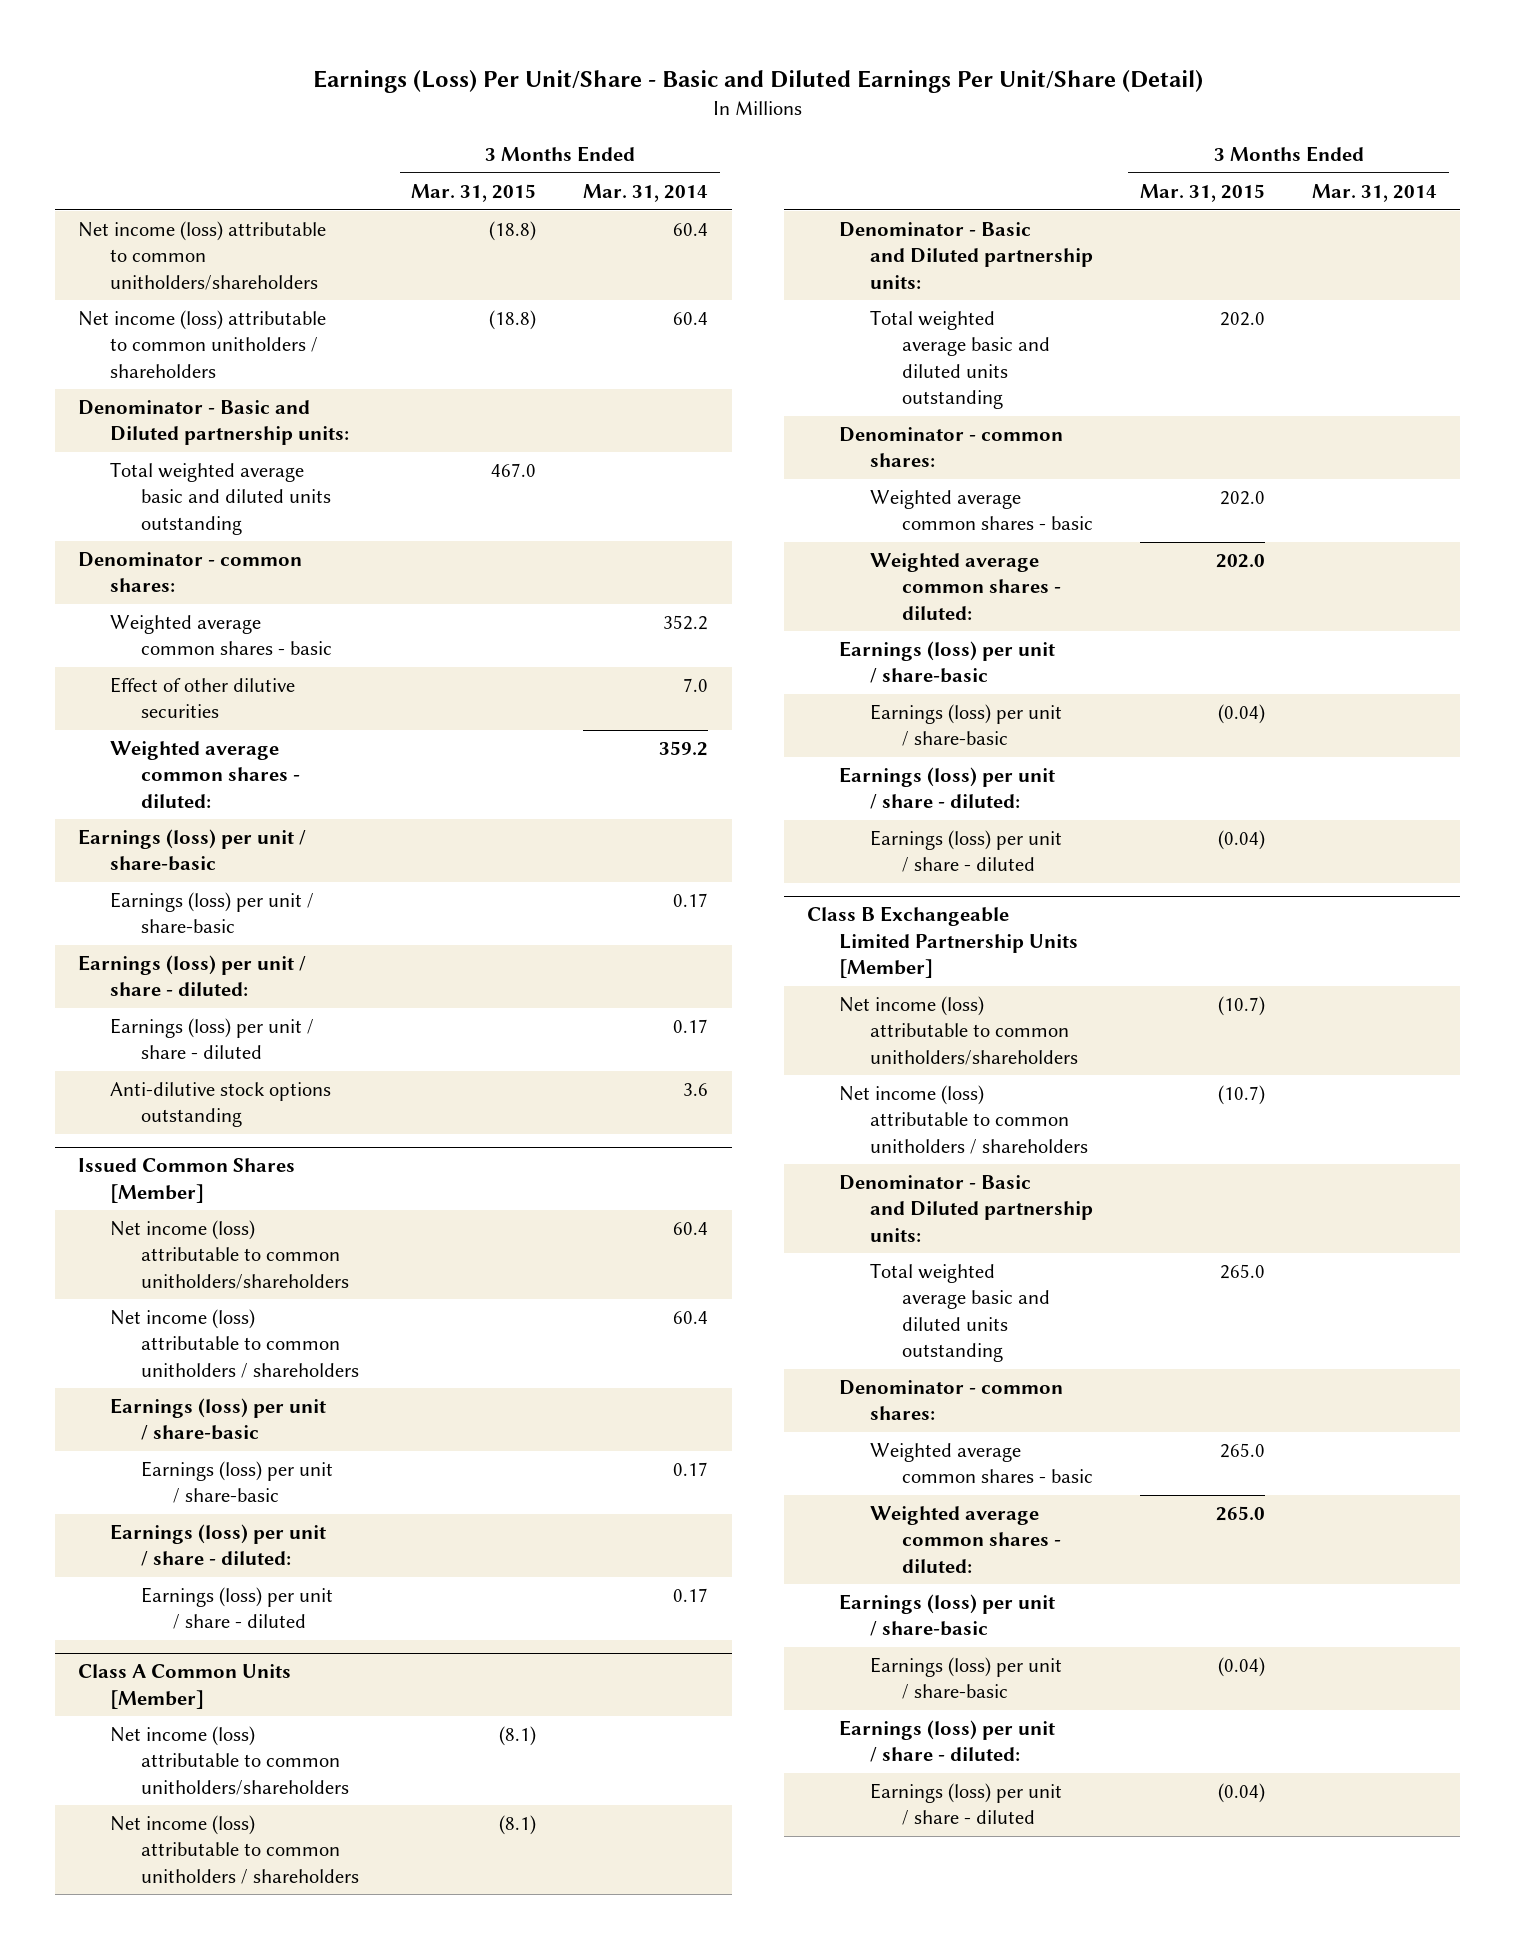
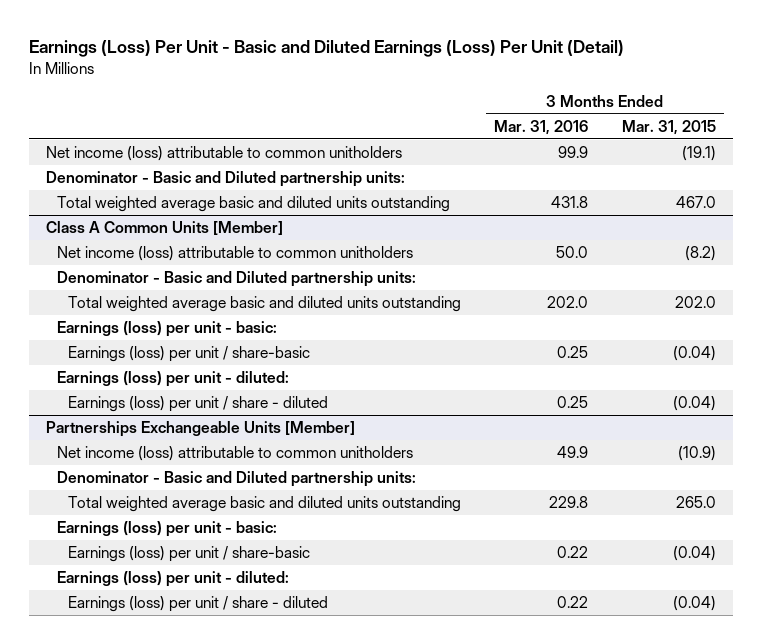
- Earnings (Loss) Per Unit/Share - Basic and Diluted Earnings Per Unit/Share (Detail)
+ Earnings (Loss) Per Unit - Basic and Diluted Earnings (Loss) Per Unit (Detail)
- | 3 Months Ended Mar. 31, 2015 | 3 Months Ended Mar. 31, 2014
+ | 3 Months Ended Mar. 31, 2016 | 3 Months Ended Mar. 31, 2015
- Net income (loss) attributable to common unitholders/shareholders | (18.8) | 60.4
- Net income (loss) attributable to common unitholders / shareholders | (18.8) | 60.4
+ Net income (loss) attributable to common unitholders | 99.9 | (19.1)
- Denominator - common shares:
- Weighted average common shares - basic | | 352.2
- Effect of other dilutive securities | | 7.0
- Weighted average common shares - diluted: | | 359.2
- Earnings (loss) per unit / share-basic
- Earnings (loss) per unit / share-basic | | 0.17
- Earnings (loss) per unit / share - diluted:
- Earnings (loss) per unit / share - diluted | | 0.17
- Anti-dilutive stock options outstanding | | 3.6
- Issued Common Shares [Member]
- Net income (loss) attributable to common unitholders/shareholders | | 60.4
- Net income (loss) attributable to common unitholders / shareholders | | 60.4
- Earnings (loss) per unit / share-basic
- Earnings (loss) per unit / share-basic | | 0.17
- Earnings (loss) per unit / share - diluted:
- Earnings (loss) per unit / share - diluted | | 0.17
@ Class A Common Units [Member]
- Net income (loss) attributable to common unitholders/shareholders | (8.1) |
- Net income (loss) attributable to common unitholders / shareholders | (8.1) |
+ Net income (loss) attributable to common unitholders | 50.0 | (8.2)
- Denominator - common shares:
- Weighted average common shares - basic | 202.0 |
- Weighted average common shares - diluted: | 202.0 |
- Earnings (loss) per unit / share-basic
+ Earnings (loss) per unit - basic:
- Earnings (loss) per unit / share - diluted:
+ Earnings (loss) per unit - diluted:
- Class B Exchangeable Limited Partnership Units [Member]
- Net income (loss) attributable to common unitholders/shareholders | (10.7) |
- Net income (loss) attributable to common unitholders / shareholders | (10.7) |
+ Partnerships Exchangeable Units [Member]
+ Net income (loss) attributable to common unitholders | 49.9 | (10.9)
- Denominator - common shares:
- Weighted average common shares - basic | 265.0 |
- Weighted average common shares - diluted: | 265.0 |
- Earnings (loss) per unit / share-basic
+ Earnings (loss) per unit - basic:
- Earnings (loss) per unit / share - diluted:
+ Earnings (loss) per unit - diluted:

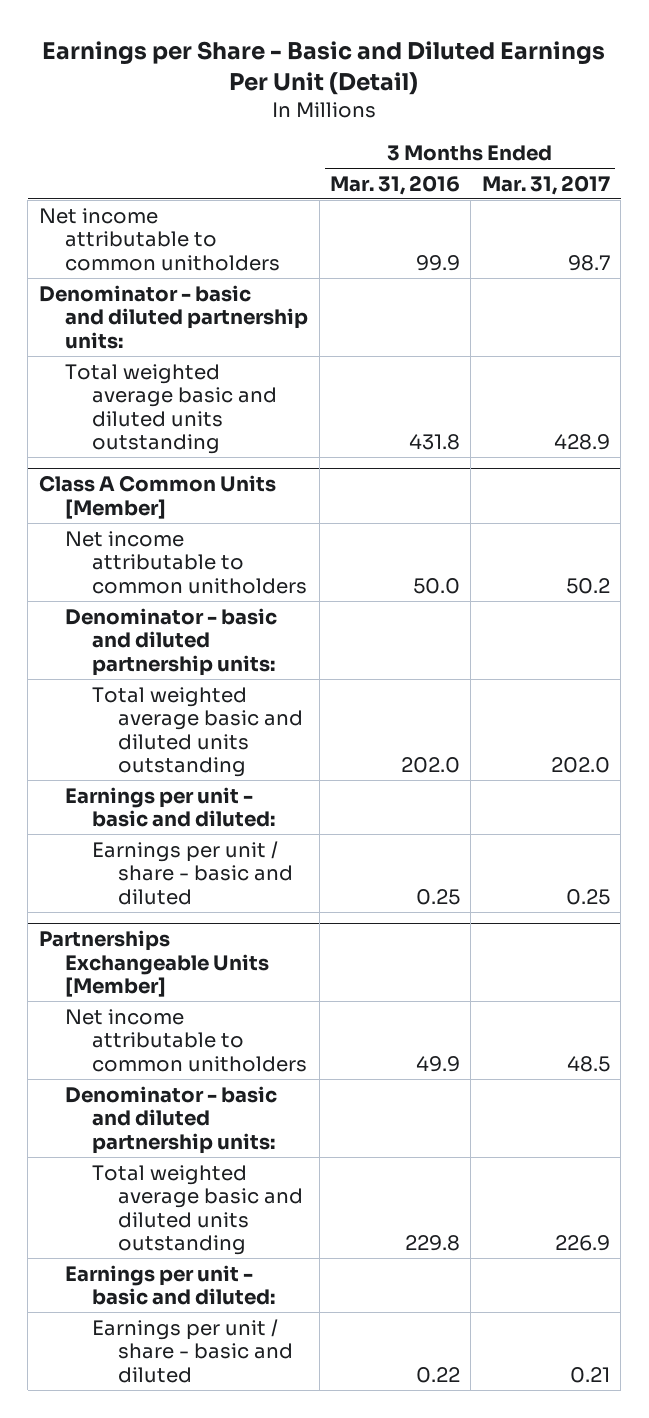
- Earnings (Loss) Per Unit - Basic and Diluted Earnings (Loss) Per Unit (Detail)
+ Earnings per Share - Basic and Diluted Earnings Per Unit (Detail)
- | 3 Months Ended Mar. 31, 2016 | 3 Months Ended Mar. 31, 2015
+ | 3 Months Ended Mar. 31, 2016 | 3 Months Ended Mar. 31, 2017
- Net income (loss) attributable to common unitholders | 99.9 | (19.1)
- Denominator - Basic and Diluted partnership units:
+ Net income attributable to common unitholders | 99.9 | 98.7
+ Denominator - basic and diluted partnership units:
@ Class A Common Units [Member]
- Net income (loss) attributable to common unitholders | 50.0 | (8.2)
- Denominator - Basic and Diluted partnership units:
+ Net income attributable to common unitholders | 50.0 | 50.2
+ Denominator - basic and diluted partnership units:
- Earnings (loss) per unit - basic:
- Earnings (loss) per unit / share-basic | 0.25 | (0.04)
- Earnings (loss) per unit - diluted:
- Earnings (loss) per unit / share - diluted | 0.25 | (0.04)
+ Earnings per unit - basic and diluted:
+ Earnings per unit / share - basic and diluted | 0.25 | 0.25
@ Partnerships Exchangeable Units [Member]
- Net income (loss) attributable to common unitholders | 49.9 | (10.9)
- Denominator - Basic and Diluted partnership units:
+ Net income attributable to common unitholders | 49.9 | 48.5
+ Denominator - basic and diluted partnership units:
- Earnings (loss) per unit - basic:
- Earnings (loss) per unit / share-basic | 0.22 | (0.04)
- Earnings (loss) per unit - diluted:
- Earnings (loss) per unit / share - diluted | 0.22 | (0.04)
+ Earnings per unit - basic and diluted:
+ Earnings per unit / share - basic and diluted | 0.22 | 0.21

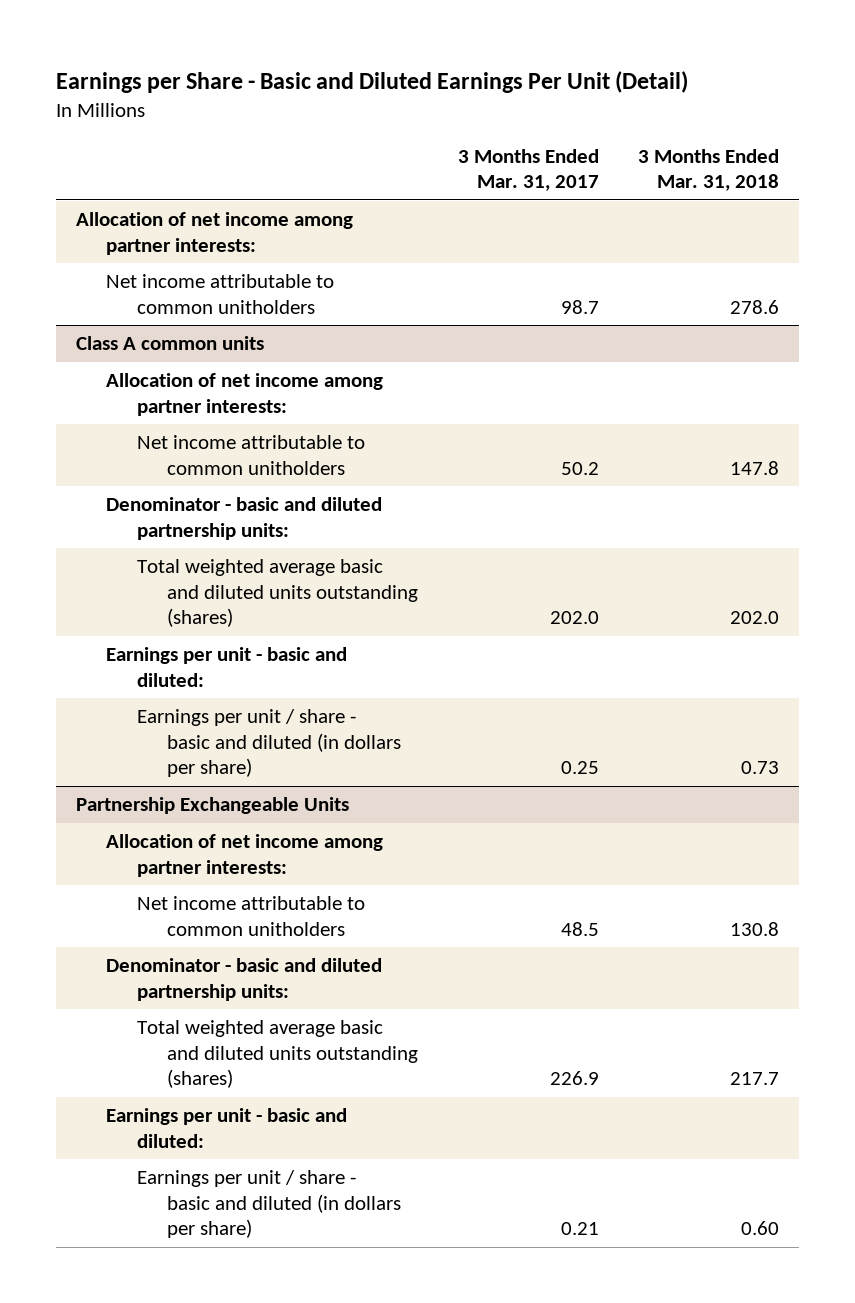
- | 3 Months Ended Mar. 31, 2016 | 3 Months Ended Mar. 31, 2017
+ | 3 Months Ended Mar. 31, 2017 | 3 Months Ended Mar. 31, 2018
+ Allocation of net income among partner interests:
- Denominator - basic and diluted partnership units:
- Total weighted average basic and diluted units outstanding | 431.8 | 428.9
- Class A Common Units [Member]
+ Class A common units
+ Allocation of net income among partner interests:
- Total weighted average basic and diluted units outstanding | 202.0 | 202.0
+ Total weighted average basic and diluted units outstanding (shares) | 202.0 | 202.0
- Earnings per unit / share - basic and diluted | 0.25 | 0.25
- Partnerships Exchangeable Units [Member]
+ Earnings per unit / share - basic and diluted (in dollars per share) | 0.25 | 0.73
+ Partnership Exchangeable Units
+ Allocation of net income among partner interests:
- Total weighted average basic and diluted units outstanding | 229.8 | 226.9
+ Total weighted average basic and diluted units outstanding (shares) | 226.9 | 217.7
- Earnings per unit / share - basic and diluted | 0.22 | 0.21
+ Earnings per unit / share - basic and diluted (in dollars per share) | 0.21 | 0.60

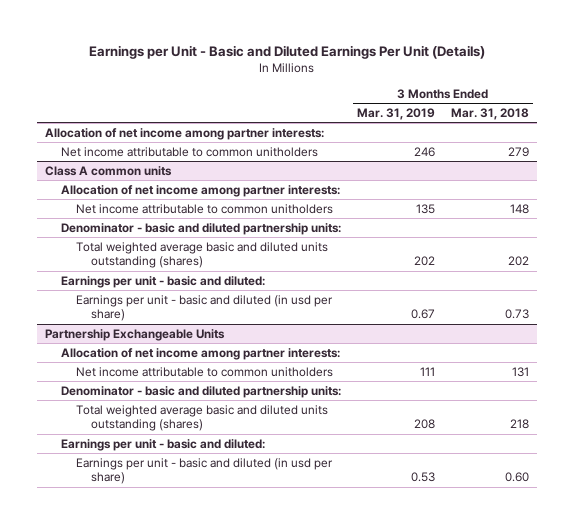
- Earnings per Share - Basic and Diluted Earnings Per Unit (Detail)
+ Earnings per Unit - Basic and Diluted Earnings Per Unit (Details)
- | 3 Months Ended Mar. 31, 2017 | 3 Months Ended Mar. 31, 2018
+ | 3 Months Ended Mar. 31, 2019 | 3 Months Ended Mar. 31, 2018
- Net income attributable to common unitholders | 98.7 | 278.6
+ Net income attributable to common unitholders | 246 | 279
@ Class A common units
- Net income attributable to common unitholders | 50.2 | 147.8
+ Net income attributable to common unitholders | 135 | 148
- Total weighted average basic and diluted units outstanding (shares) | 202.0 | 202.0
+ Total weighted average basic and diluted units outstanding (shares) | 202 | 202
- Earnings per unit / share - basic and diluted (in dollars per share) | 0.25 | 0.73
+ Earnings per unit - basic and diluted (in usd per share) | 0.67 | 0.73
@ Partnership Exchangeable Units
- Net income attributable to common unitholders | 48.5 | 130.8
+ Net income attributable to common unitholders | 111 | 131
- Total weighted average basic and diluted units outstanding (shares) | 226.9 | 217.7
+ Total weighted average basic and diluted units outstanding (shares) | 208 | 218
- Earnings per unit / share - basic and diluted (in dollars per share) | 0.21 | 0.60
+ Earnings per unit - basic and diluted (in usd per share) | 0.53 | 0.60

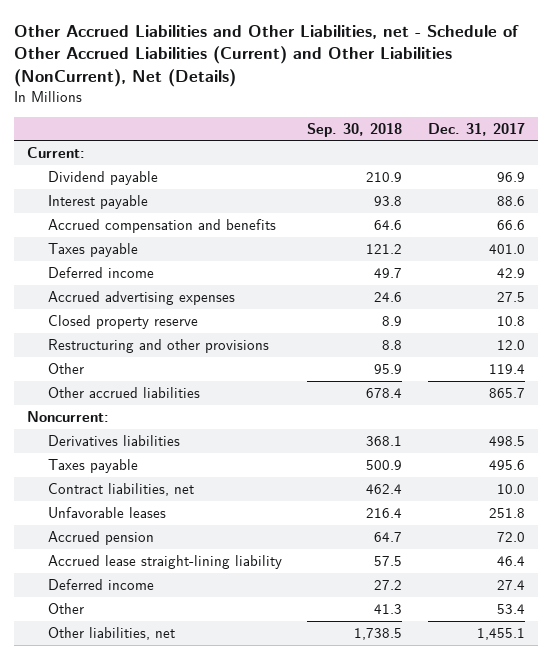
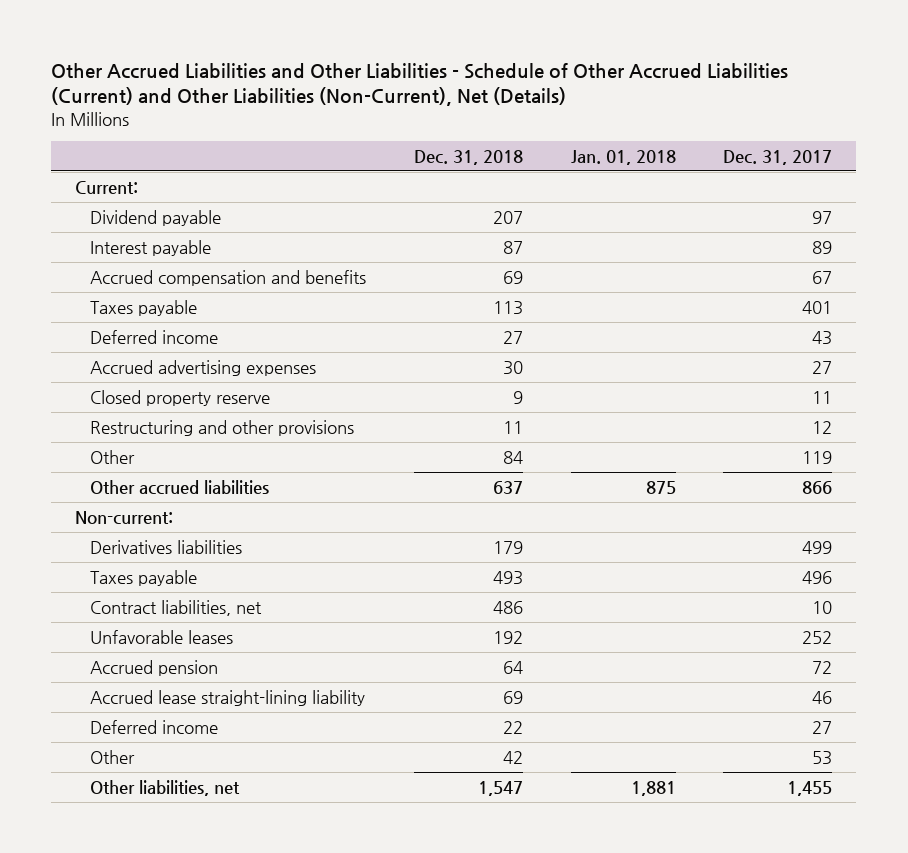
- Other Accrued Liabilities and Other Liabilities, net - Schedule of Other Accrued Liabilities (Current) and Other Liabilities (NonCurrent), Net (Details)
+ Other Accrued Liabilities and Other Liabilities - Schedule of Other Accrued Liabilities (Current) and Other Liabilities (Non-Current), Net (Details)
- | Sep. 30, 2018 | Dec. 31, 2017
+ | Dec. 31, 2018 | Jan. 01, 2018 | Dec. 31, 2017
- Dividend payable | 210.9 | 96.9
- Interest payable | 93.8 | 88.6
- Accrued compensation and benefits | 64.6 | 66.6
- Taxes payable | 121.2 | 401.0
- Deferred income | 49.7 | 42.9
- Accrued advertising expenses | 24.6 | 27.5
- Closed property reserve | 8.9 | 10.8
- Restructuring and other provisions | 8.8 | 12.0
- Other | 95.9 | 119.4
- Other accrued liabilities | 678.4 | 865.7
- Noncurrent:
- Derivatives liabilities | 368.1 | 498.5
- Taxes payable | 500.9 | 495.6
- Contract liabilities, net | 462.4 | 10.0
- Unfavorable leases | 216.4 | 251.8
- Accrued pension | 64.7 | 72.0
- Accrued lease straight-lining liability | 57.5 | 46.4
- Deferred income | 27.2 | 27.4
- Other | 41.3 | 53.4
- Other liabilities, net | 1,738.5 | 1,455.1
+ Dividend payable | 207 | | 97
+ Interest payable | 87 | | 89
+ Accrued compensation and benefits | 69 | | 67
+ Taxes payable | 113 | | 401
+ Deferred income | 27 | | 43
+ Accrued advertising expenses | 30 | | 27
+ Closed property reserve | 9 | | 11
+ Restructuring and other provisions | 11 | | 12
+ Other | 84 | | 119
+ Other accrued liabilities | 637 | 875 | 866
+ Non-current:
+ Derivatives liabilities | 179 | | 499
+ Taxes payable | 493 | | 496
+ Contract liabilities, net | 486 | | 10
+ Unfavorable leases | 192 | | 252
+ Accrued pension | 64 | | 72
+ Accrued lease straight-lining liability | 69 | | 46
+ Deferred income | 22 | | 27
+ Other | 42 | | 53
+ Other liabilities, net | 1,547 | 1,881 | 1,455

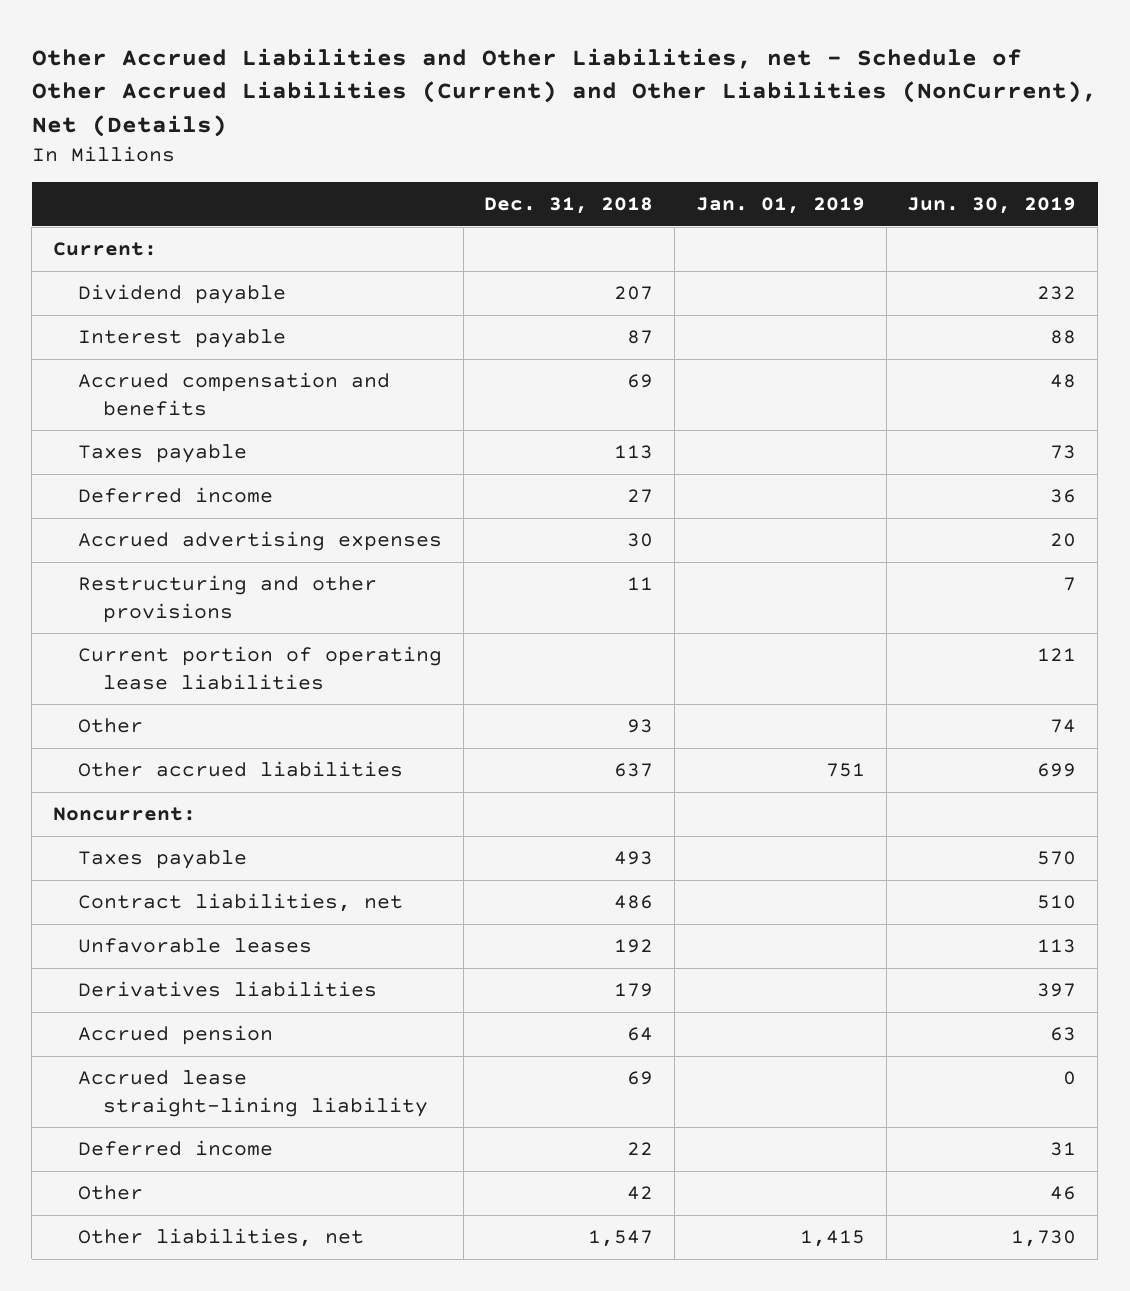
- Other Accrued Liabilities and Other Liabilities - Schedule of Other Accrued Liabilities (Current) and Other Liabilities (Non-Current), Net (Details)
+ Other Accrued Liabilities and Other Liabilities, net - Schedule of Other Accrued Liabilities (Current) and Other Liabilities (NonCurrent), Net (Details)
- | Dec. 31, 2018 | Jan. 01, 2018 | Dec. 31, 2017
+ | Dec. 31, 2018 | Jan. 01, 2019 | Jun. 30, 2019
- Closed property reserve | 9 | | 11
- Other | 84 | | 119
+ Current portion of operating lease liabilities | | | 121
+ Other | 93 | | 74
- Non-current:
+ Noncurrent:
moved down: Derivatives liabilities | 179 | | 397

